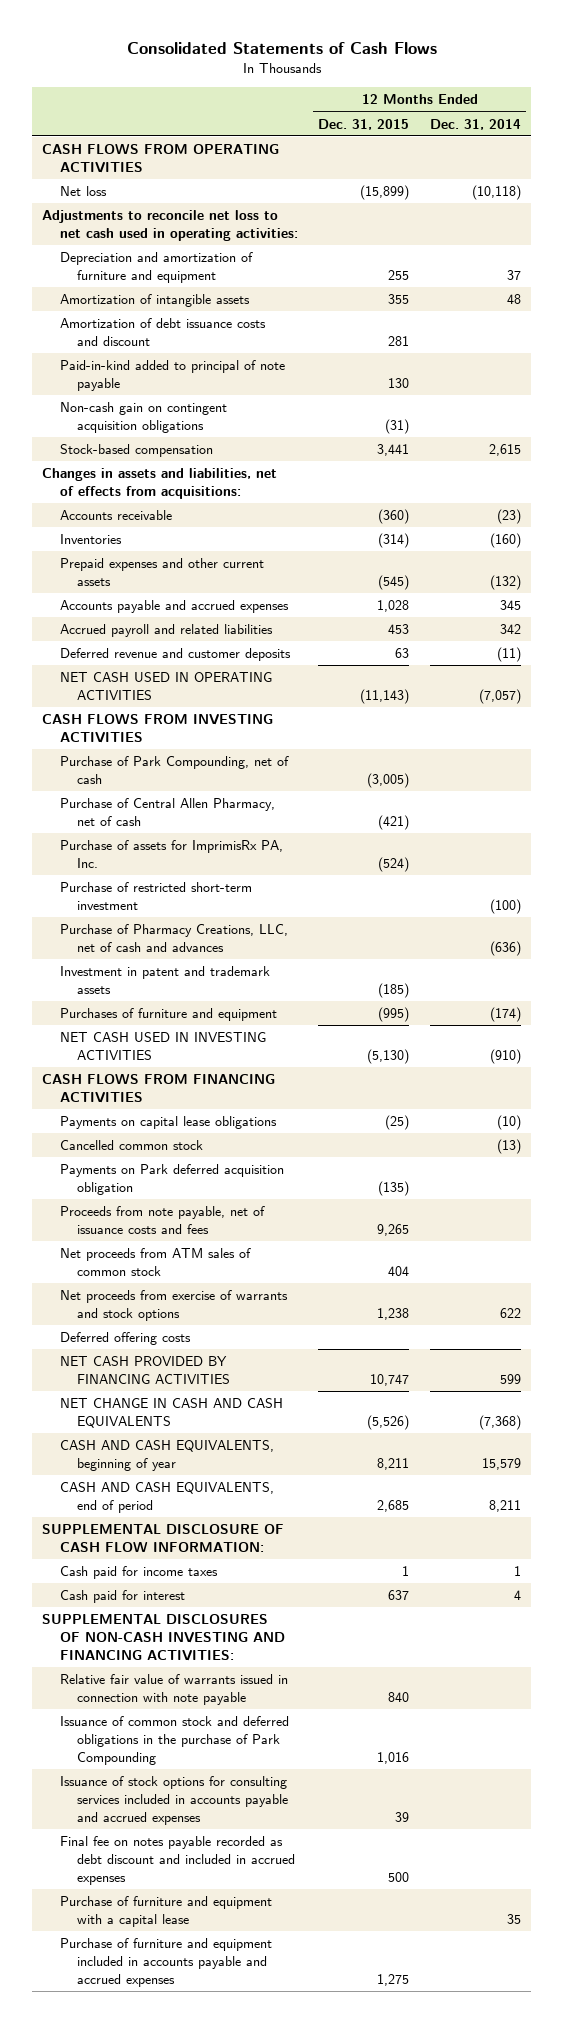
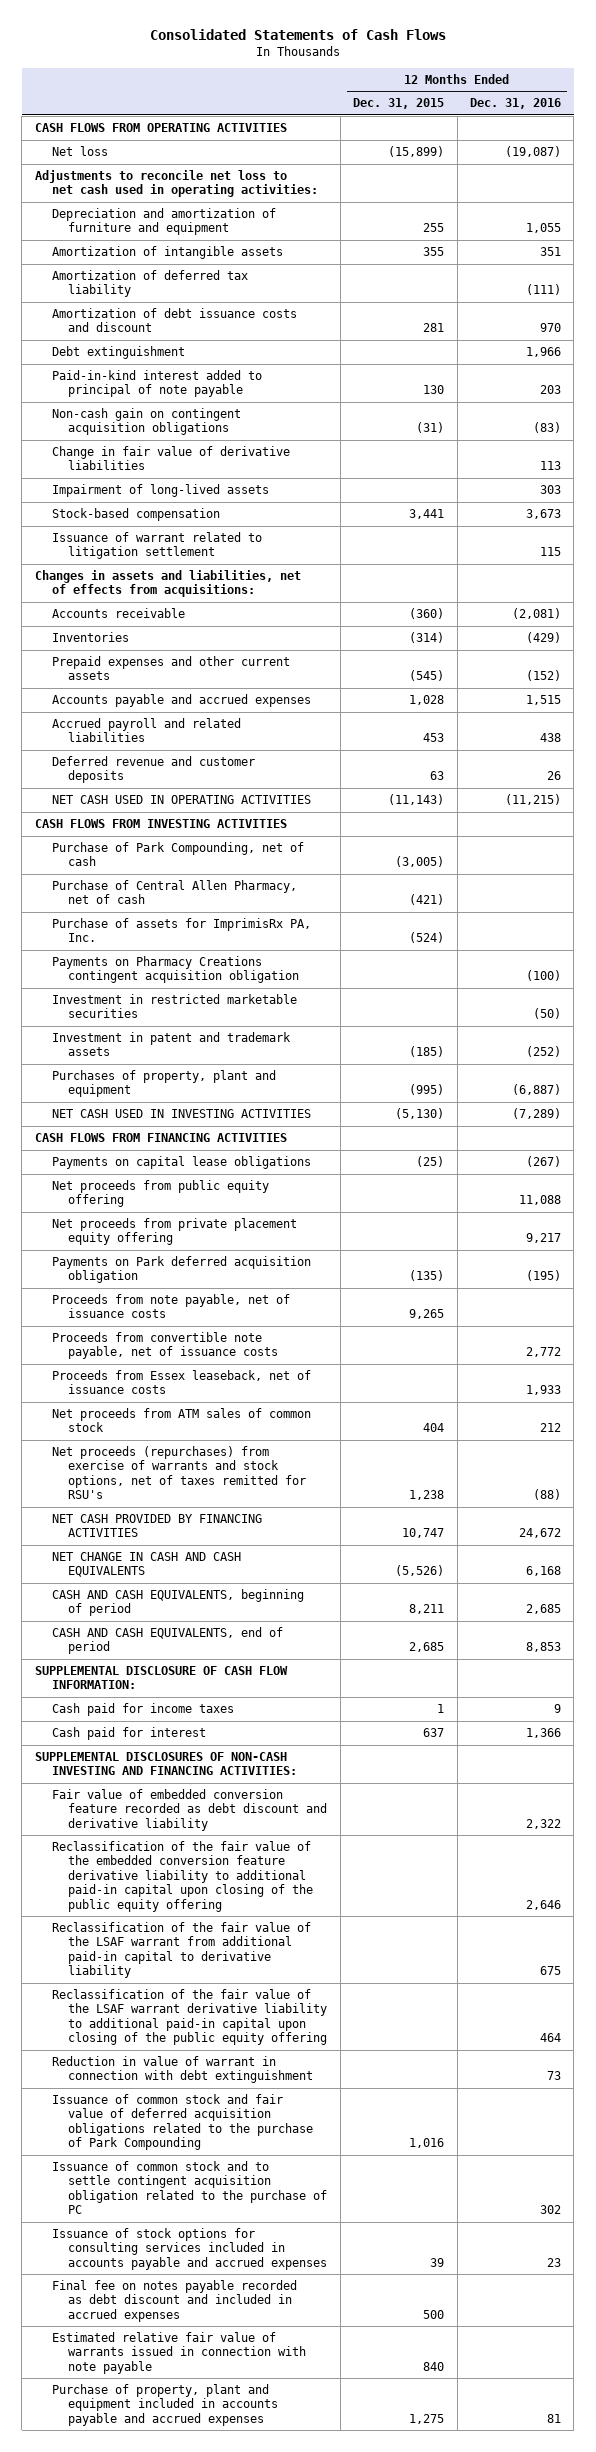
- | 12 Months Ended Dec. 31, 2015 | 12 Months Ended Dec. 31, 2014
+ | 12 Months Ended Dec. 31, 2015 | 12 Months Ended Dec. 31, 2016
+ Amortization of deferred tax liability | | (111)
- Paid-in-kind added to principal of note payable | 130 |
+ Debt extinguishment | | 1,966
+ Paid-in-kind interest added to principal of note payable | 130 | 203
+ Change in fair value of derivative liabilities | | 113
+ Impairment of long-lived assets | | 303
+ Issuance of warrant related to litigation settlement | | 115
- Purchase of restricted short-term investment | | (100)
- Purchase of Pharmacy Creations, LLC, net of cash and advances | | (636)
+ Payments on Pharmacy Creations contingent acquisition obligation | | (100)
+ Investment in restricted marketable securities | | (50)
- Purchases of furniture and equipment | (995) | (174)
+ Purchases of property, plant and equipment | (995) | (6,887)
- Cancelled common stock | | (13)
+ Net proceeds from public equity offering | | 11,088
+ Net proceeds from private placement equity offering | | 9,217
- Proceeds from note payable, net of issuance costs and fees | 9,265 |
+ Proceeds from note payable, net of issuance costs | 9,265 |
+ Proceeds from convertible note payable, net of issuance costs | | 2,772
+ Proceeds from Essex leaseback, net of issuance costs | | 1,933
- Net proceeds from exercise of warrants and stock options | 1,238 | 622
- Deferred offering costs
+ Net proceeds (repurchases) from exercise of warrants and stock options, net of taxes remitted for RSU's | 1,238 | (88)
- CASH AND CASH EQUIVALENTS, beginning of year | 8,211 | 15,579
+ CASH AND CASH EQUIVALENTS, beginning of period | 8,211 | 2,685
- Relative fair value of warrants issued in connection with note payable | 840 |
- Issuance of common stock and deferred obligations in the purchase of Park Compounding | 1,016 |
+ Fair value of embedded conversion feature recorded as debt discount and derivative liability | | 2,322
+ Reclassification of the fair value of the embedded conversion feature derivative liability to additional paid-in capital upon closing of the public equity offering | | 2,646
+ Reclassification of the fair value of the LSAF warrant from additional paid-in capital to derivative liability | | 675
+ Reclassification of the fair value of the LSAF warrant derivative liability to additional paid-in capital upon closing of the public equity offering | | 464
+ Reduction in value of warrant in connection with debt extinguishment | | 73
+ Issuance of common stock and fair value of deferred acquisition obligations related to the purchase of Park Compounding | 1,016 |
+ Issuance of common stock and to settle contingent acquisition obligation related to the purchase of PC | | 302
- Purchase of furniture and equipment with a capital lease | | 35
- Purchase of furniture and equipment included in accounts payable and accrued expenses | 1,275 |
+ Estimated relative fair value of warrants issued in connection with note payable | 840 |
+ Purchase of property, plant and equipment included in accounts payable and accrued expenses | 1,275 | 81

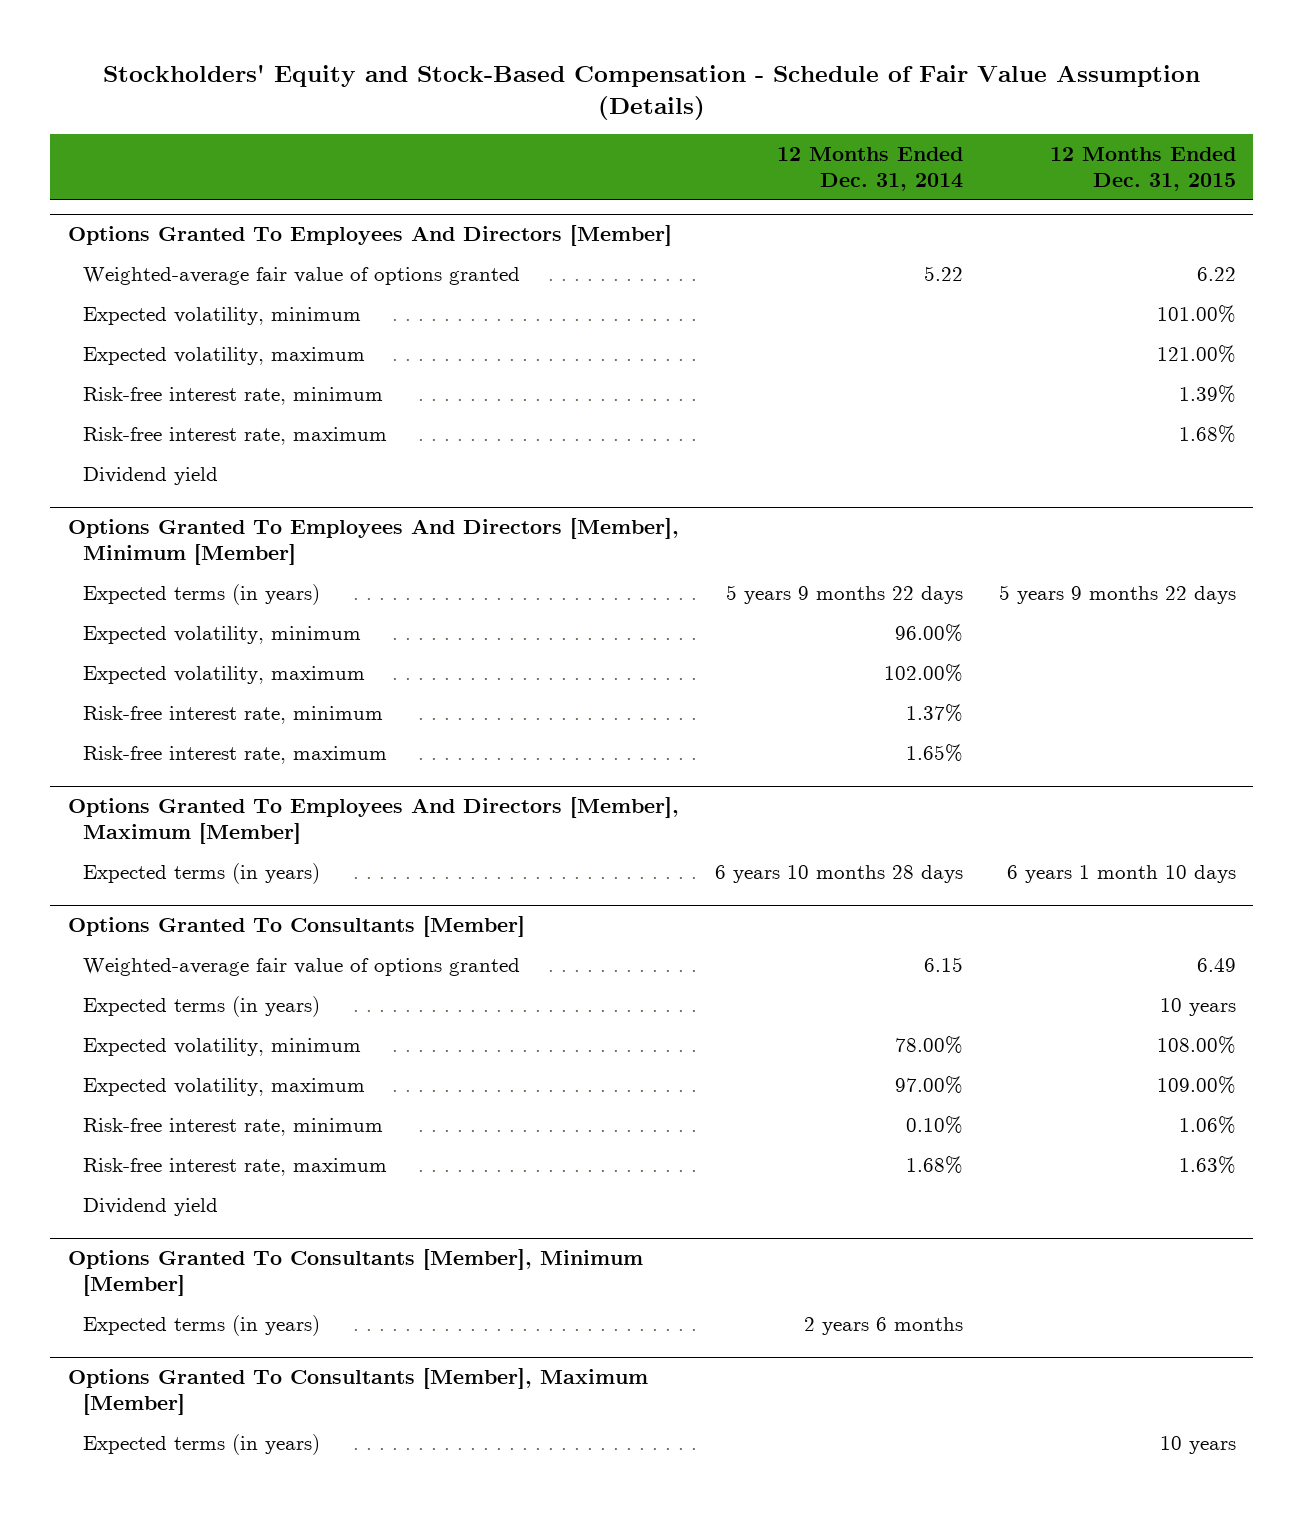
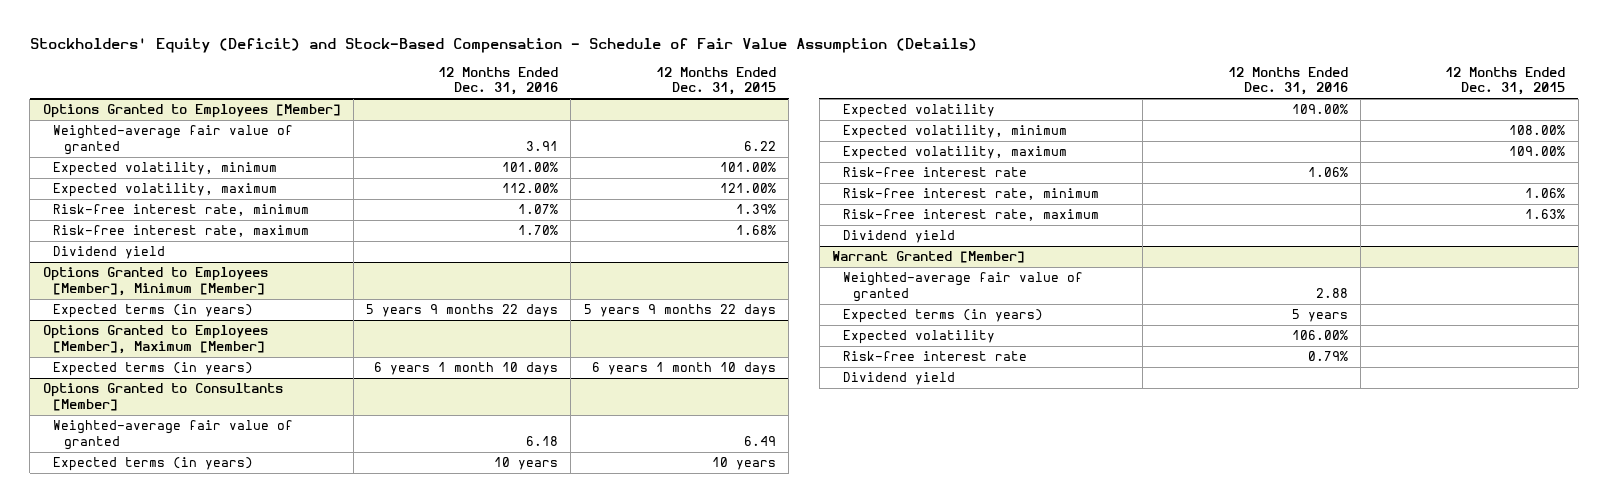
- Stockholders' Equity and Stock-Based Compensation - Schedule of Fair Value Assumption (Details)
+ Stockholders' Equity (Deficit) and Stock-Based Compensation - Schedule of Fair Value Assumption (Details)
- | 12 Months Ended Dec. 31, 2014 | 12 Months Ended Dec. 31, 2015
+ | 12 Months Ended Dec. 31, 2016 | 12 Months Ended Dec. 31, 2015
- Options Granted To Employees And Directors [Member]
- Weighted-average fair value of options granted | 5.22 | 6.22
+ Options Granted to Employees [Member]
+ Weighted-average fair value of granted | 3.91 | 6.22
- Options Granted To Employees And Directors [Member], Minimum [Member]
+ Options Granted to Employees [Member], Minimum [Member]
- Expected volatility, minimum | 96.00% |
- Expected volatility, maximum | 102.00% |
- Risk-free interest rate, minimum | 1.37% |
- Risk-free interest rate, maximum | 1.65% |
- Options Granted To Employees And Directors [Member], Maximum [Member]
+ Options Granted to Employees [Member], Maximum [Member]
- Options Granted To Consultants [Member]
- Weighted-average fair value of options granted | 6.15 | 6.49
+ Options Granted to Consultants [Member]
+ Weighted-average fair value of granted | 6.18 | 6.49
+ Expected volatility | 109.00% |
+ Risk-free interest rate | 1.06% |
- Options Granted To Consultants [Member], Minimum [Member]
+ Warrant Granted [Member]
+ Weighted-average fair value of granted | 2.88 |
- Options Granted To Consultants [Member], Maximum [Member]
- Expected terms (in years) | | 10 years
+ Expected volatility | 106.00% |
+ Risk-free interest rate | 0.79% |
+ Dividend yield

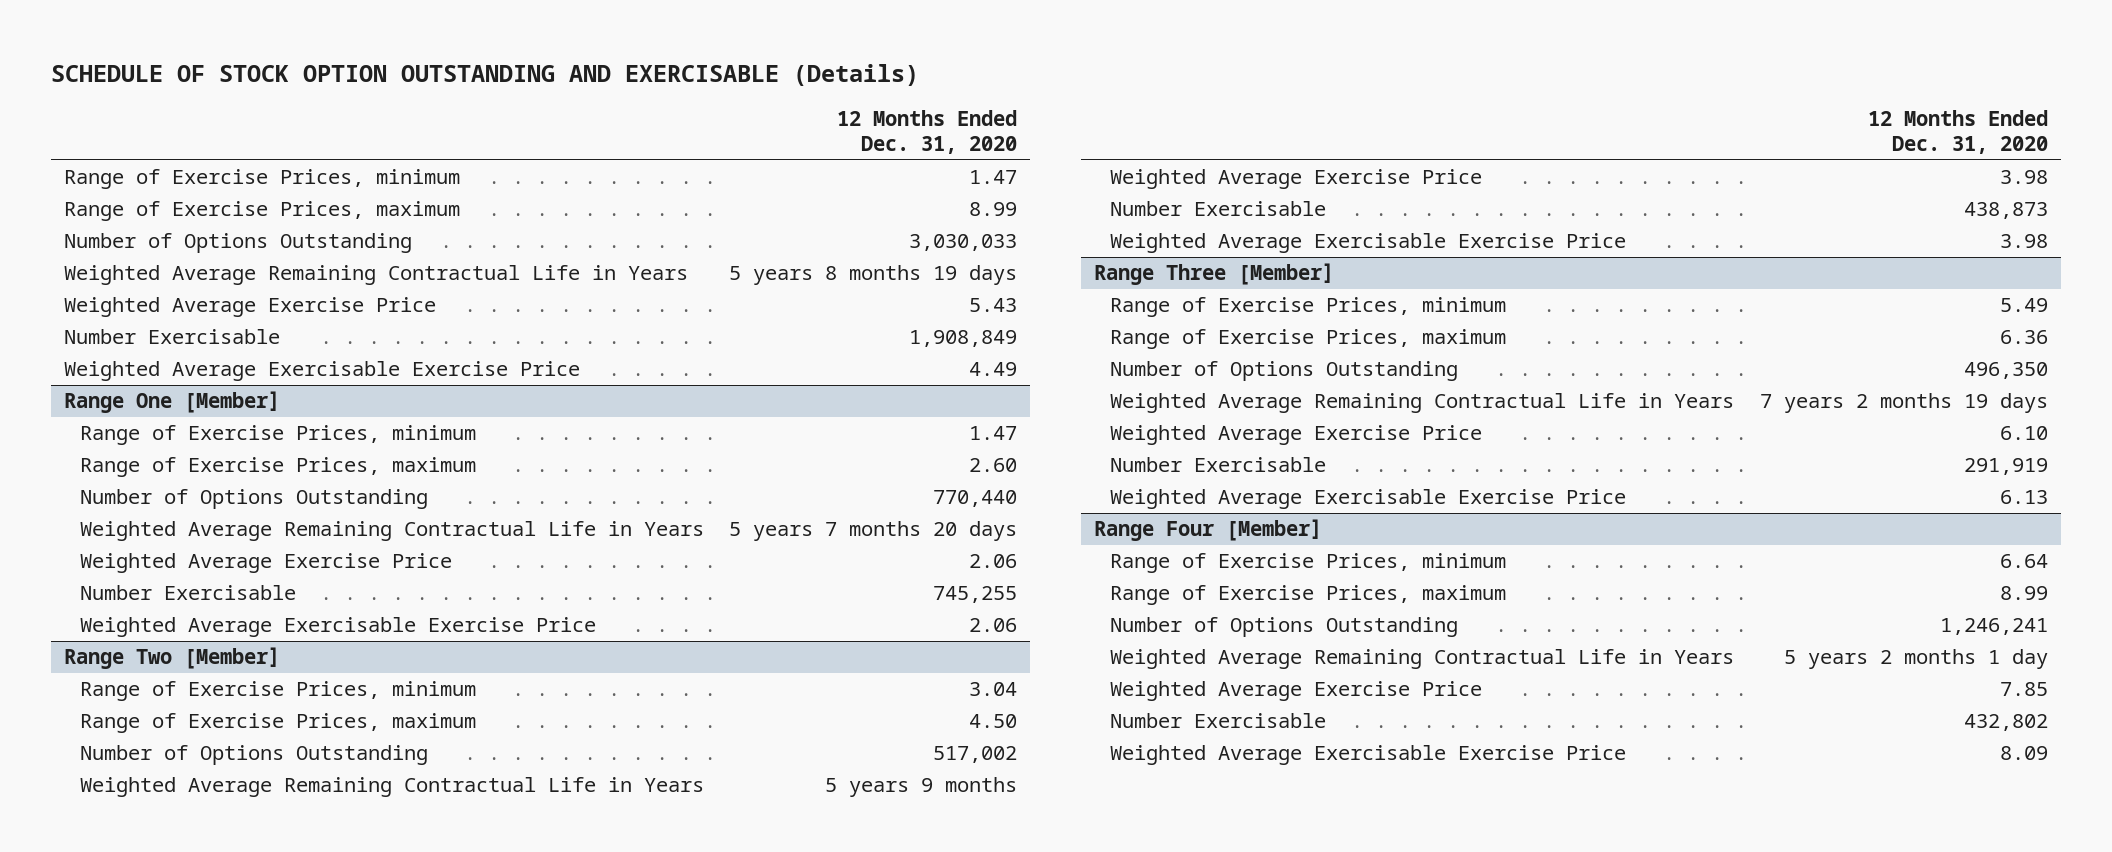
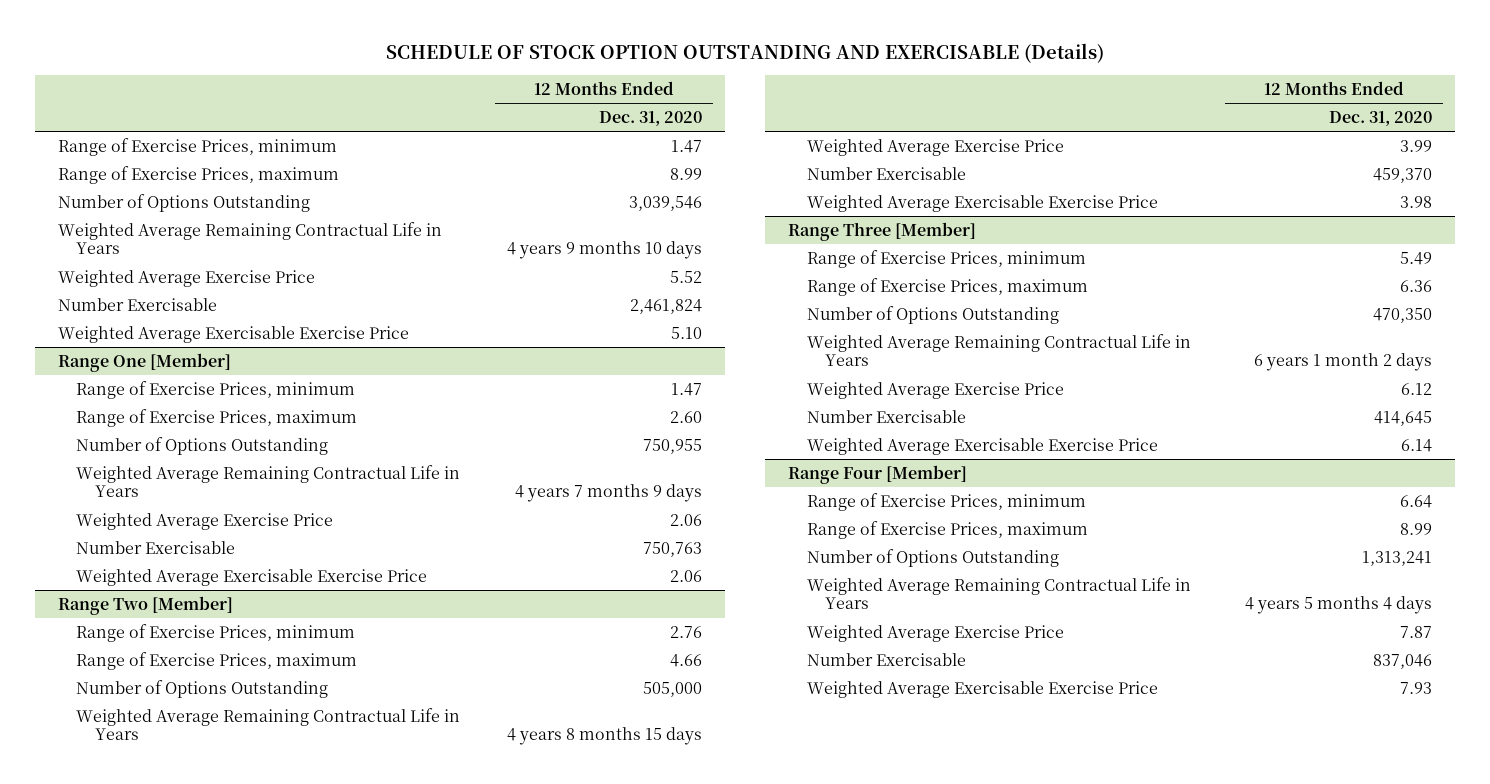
- Number of Options Outstanding | 3,030,033
- Weighted Average Remaining Contractual Life in Years | 5 years 8 months 19 days
- Weighted Average Exercise Price | 5.43
- Number Exercisable | 1,908,849
- Weighted Average Exercisable Exercise Price | 4.49
+ Number of Options Outstanding | 3,039,546
+ Weighted Average Remaining Contractual Life in Years | 4 years 9 months 10 days
+ Weighted Average Exercise Price | 5.52
+ Number Exercisable | 2,461,824
+ Weighted Average Exercisable Exercise Price | 5.10
@ Range One [Member]
- Number of Options Outstanding | 770,440
- Weighted Average Remaining Contractual Life in Years | 5 years 7 months 20 days
+ Number of Options Outstanding | 750,955
+ Weighted Average Remaining Contractual Life in Years | 4 years 7 months 9 days
- Number Exercisable | 745,255
+ Number Exercisable | 750,763
@ Range Two [Member]
- Range of Exercise Prices, minimum | 3.04
- Range of Exercise Prices, maximum | 4.50
- Number of Options Outstanding | 517,002
- Weighted Average Remaining Contractual Life in Years | 5 years 9 months
- Weighted Average Exercise Price | 3.98
- Number Exercisable | 438,873
+ Range of Exercise Prices, minimum | 2.76
+ Range of Exercise Prices, maximum | 4.66
+ Number of Options Outstanding | 505,000
+ Weighted Average Remaining Contractual Life in Years | 4 years 8 months 15 days
+ Weighted Average Exercise Price | 3.99
+ Number Exercisable | 459,370
@ Range Three [Member]
- Number of Options Outstanding | 496,350
- Weighted Average Remaining Contractual Life in Years | 7 years 2 months 19 days
- Weighted Average Exercise Price | 6.10
- Number Exercisable | 291,919
- Weighted Average Exercisable Exercise Price | 6.13
+ Number of Options Outstanding | 470,350
+ Weighted Average Remaining Contractual Life in Years | 6 years 1 month 2 days
+ Weighted Average Exercise Price | 6.12
+ Number Exercisable | 414,645
+ Weighted Average Exercisable Exercise Price | 6.14
@ Range Four [Member]
- Number of Options Outstanding | 1,246,241
- Weighted Average Remaining Contractual Life in Years | 5 years 2 months 1 day
- Weighted Average Exercise Price | 7.85
- Number Exercisable | 432,802
- Weighted Average Exercisable Exercise Price | 8.09
+ Number of Options Outstanding | 1,313,241
+ Weighted Average Remaining Contractual Life in Years | 4 years 5 months 4 days
+ Weighted Average Exercise Price | 7.87
+ Number Exercisable | 837,046
+ Weighted Average Exercisable Exercise Price | 7.93

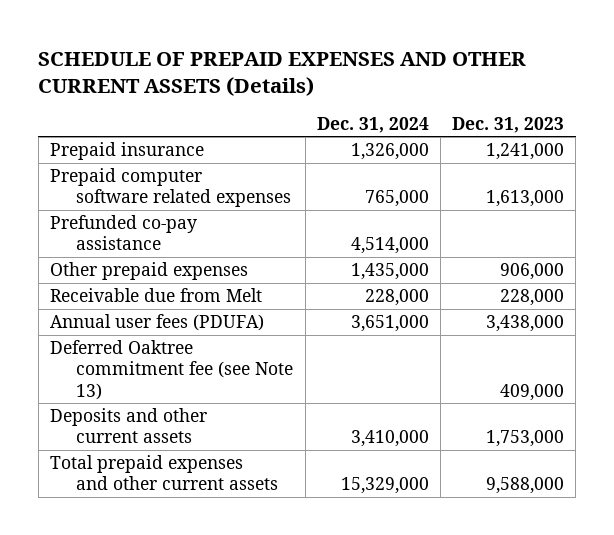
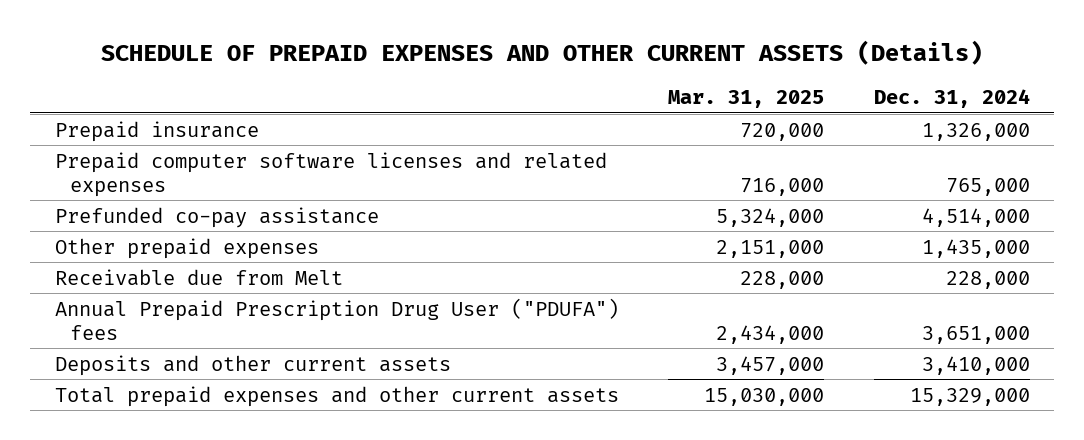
- | Dec. 31, 2024 | Dec. 31, 2023
+ | Mar. 31, 2025 | Dec. 31, 2024
- Prepaid computer software related expenses | 765,000 | 1,613,000
+ Prepaid computer software licenses and related expenses | 716,000 | 765,000
- Annual user fees (PDUFA) | 3,651,000 | 3,438,000
- Deferred Oaktree commitment fee (see Note 13) | | 409,000
+ Annual Prepaid Prescription Drug User ("PDUFA") fees | 2,434,000 | 3,651,000

